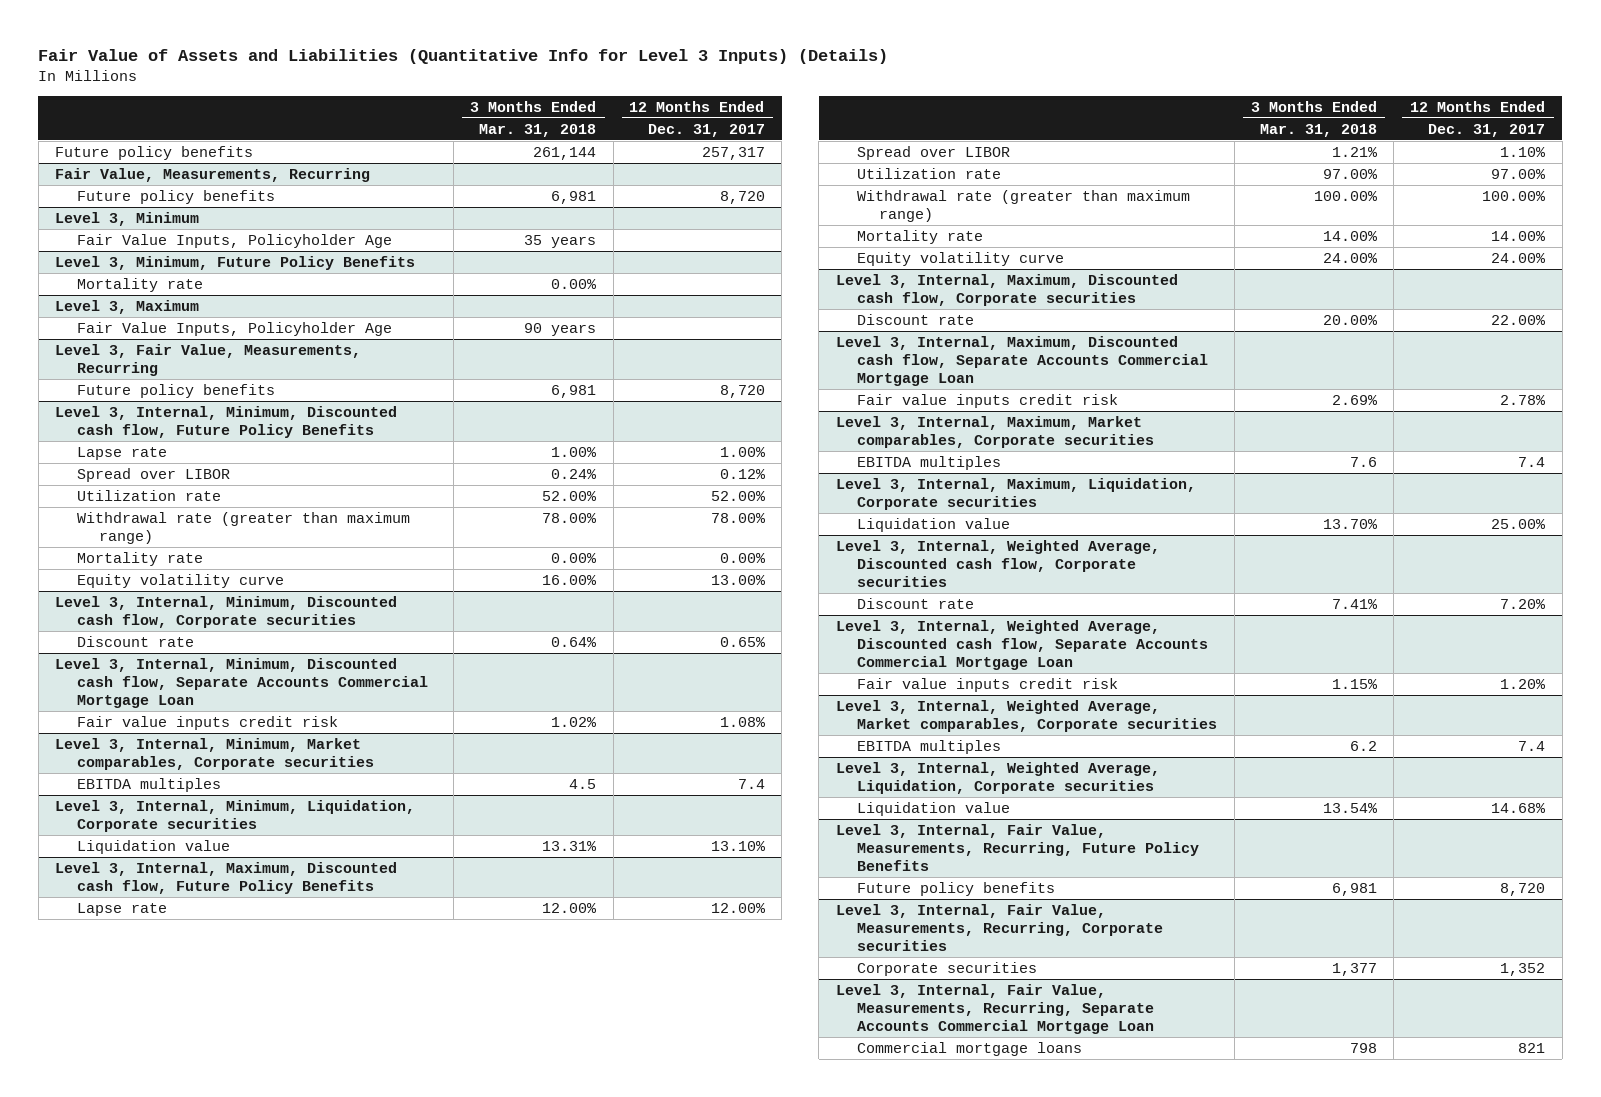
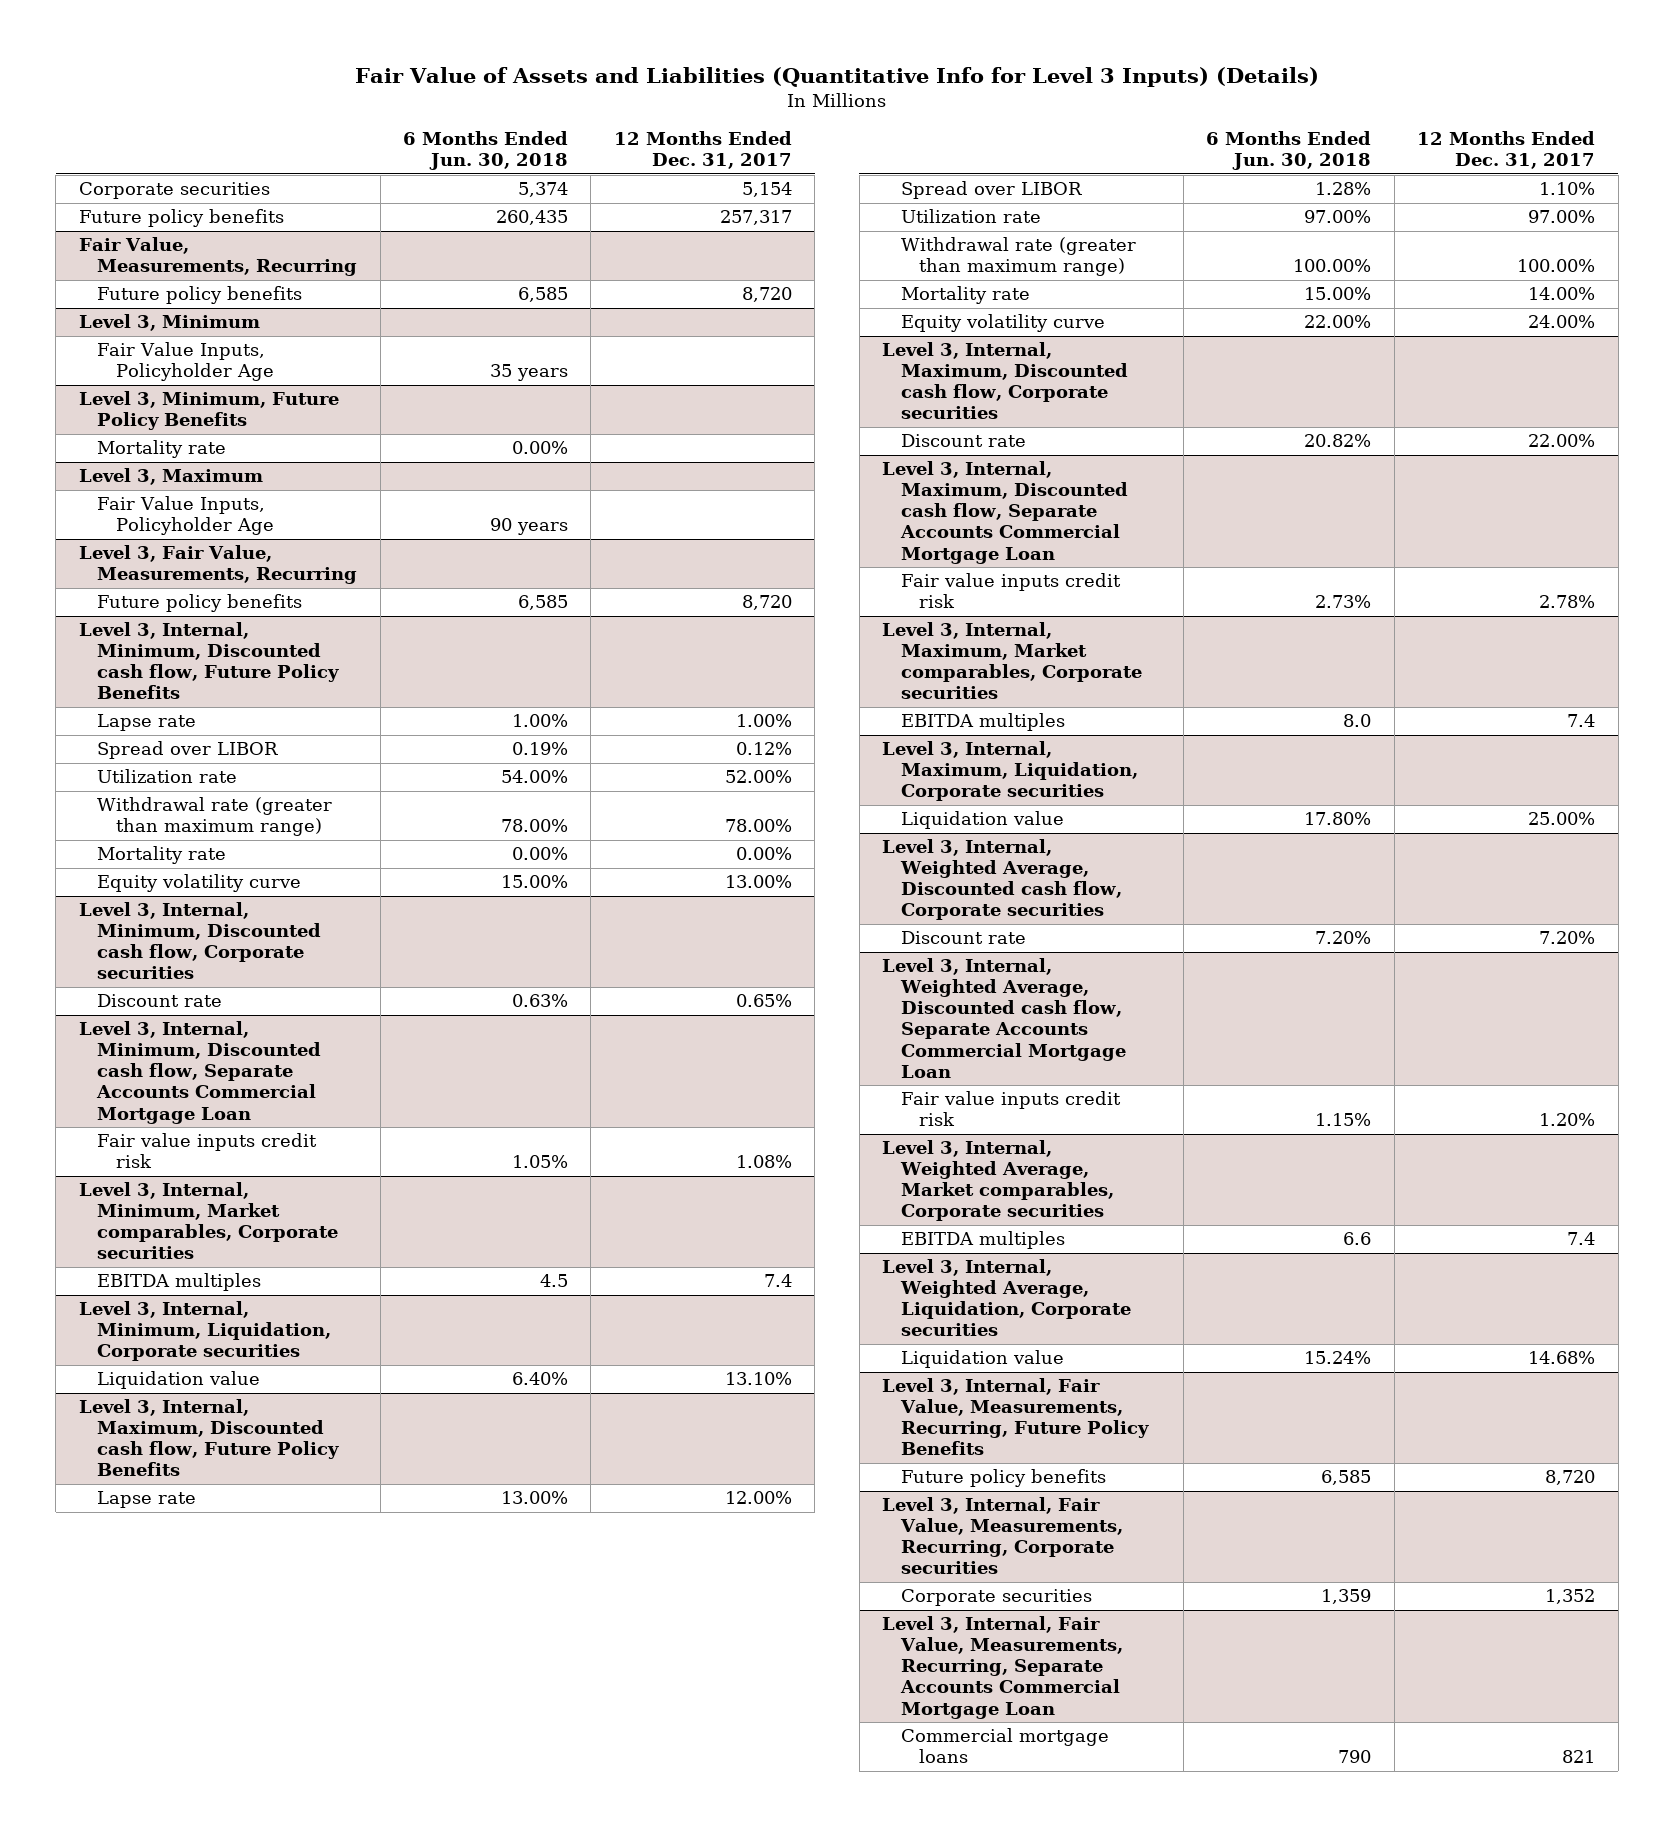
- | 3 Months Ended Mar. 31, 2018 | 12 Months Ended Dec. 31, 2017
+ | 6 Months Ended Jun. 30, 2018 | 12 Months Ended Dec. 31, 2017
+ Corporate securities | 5,374 | 5,154

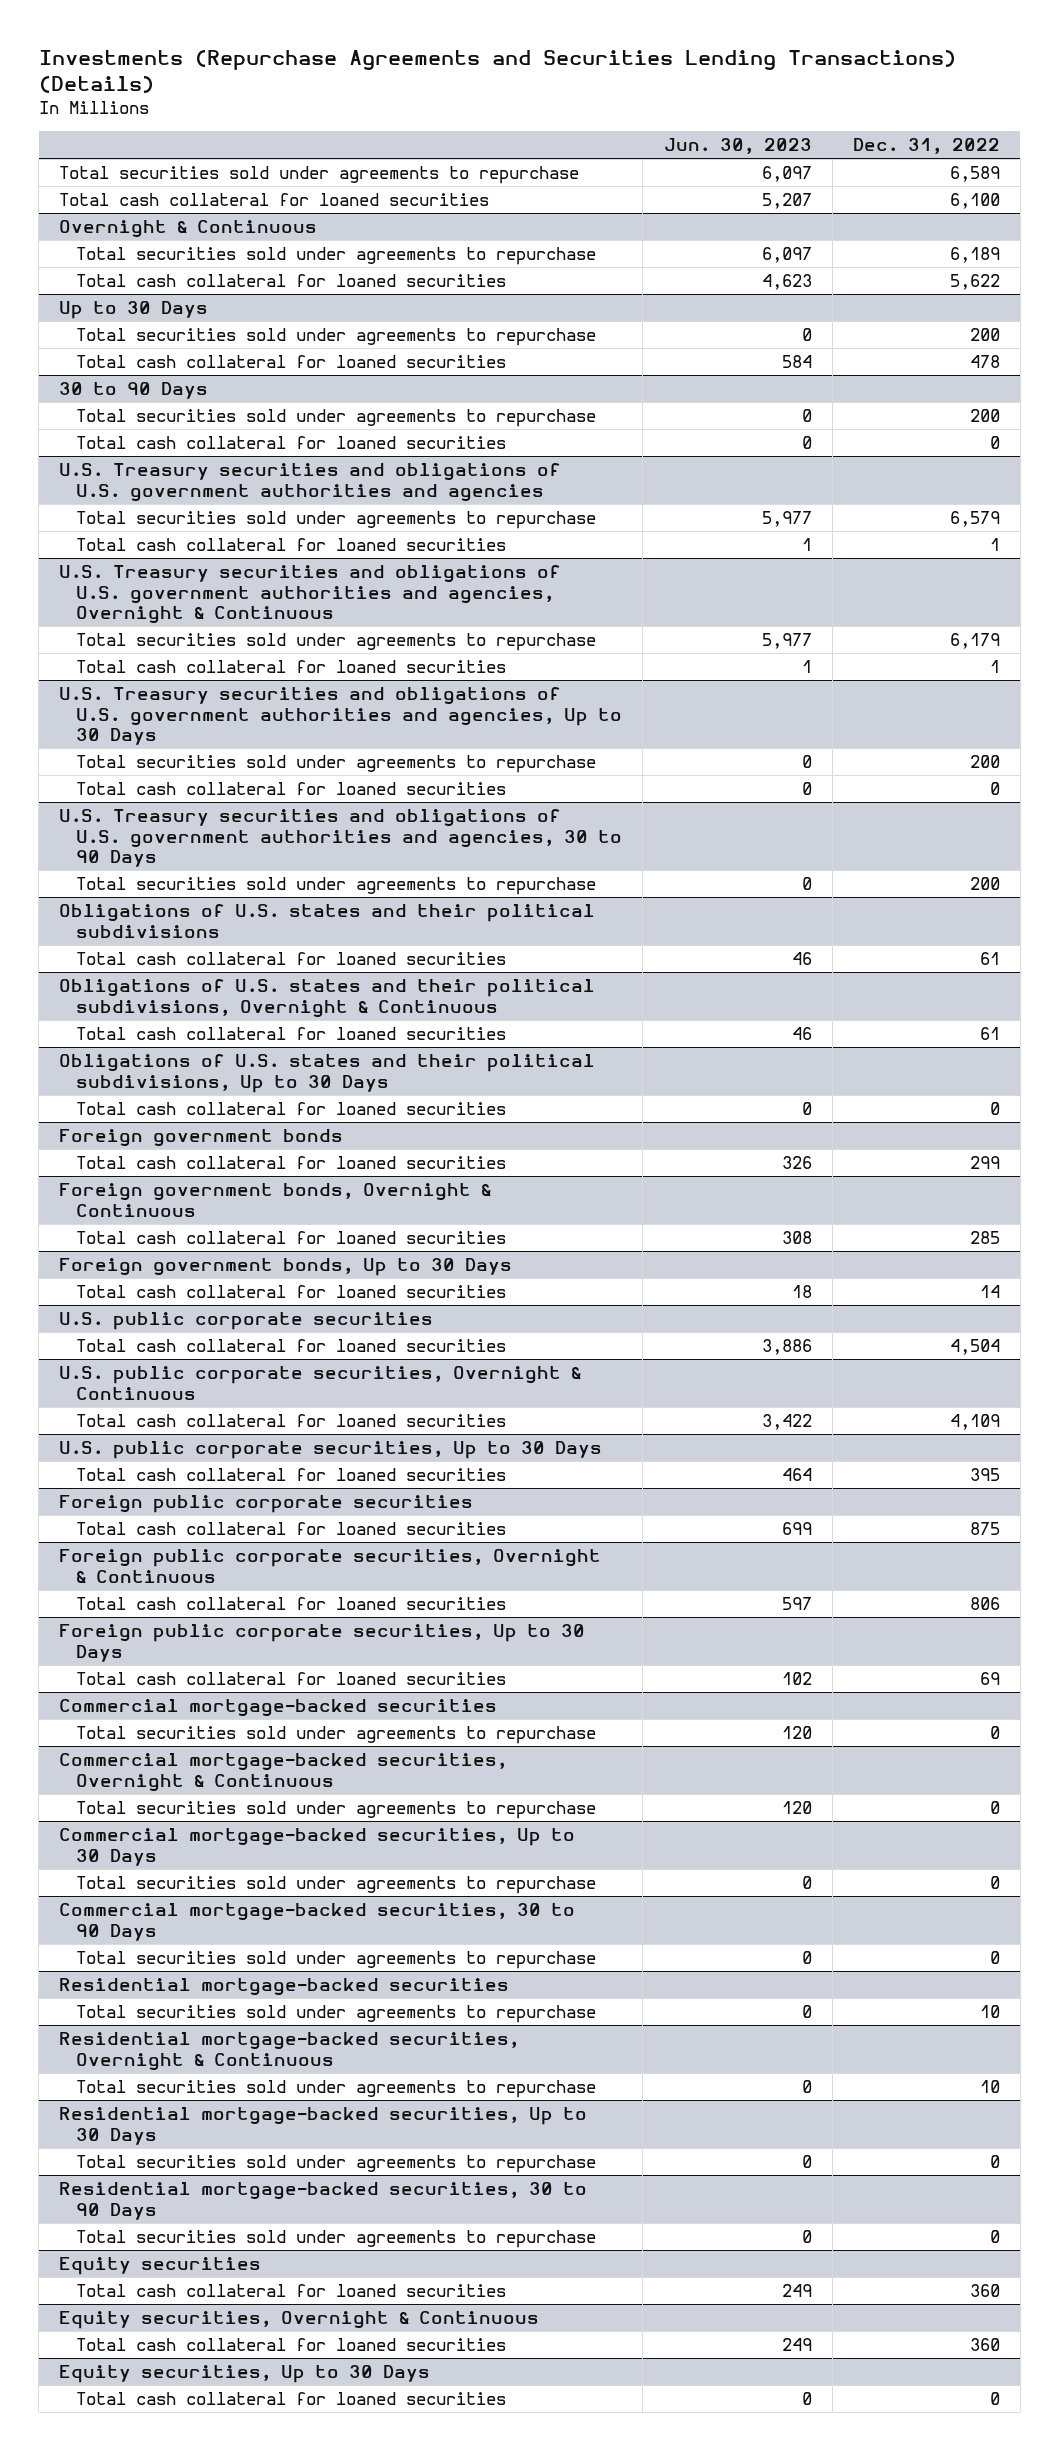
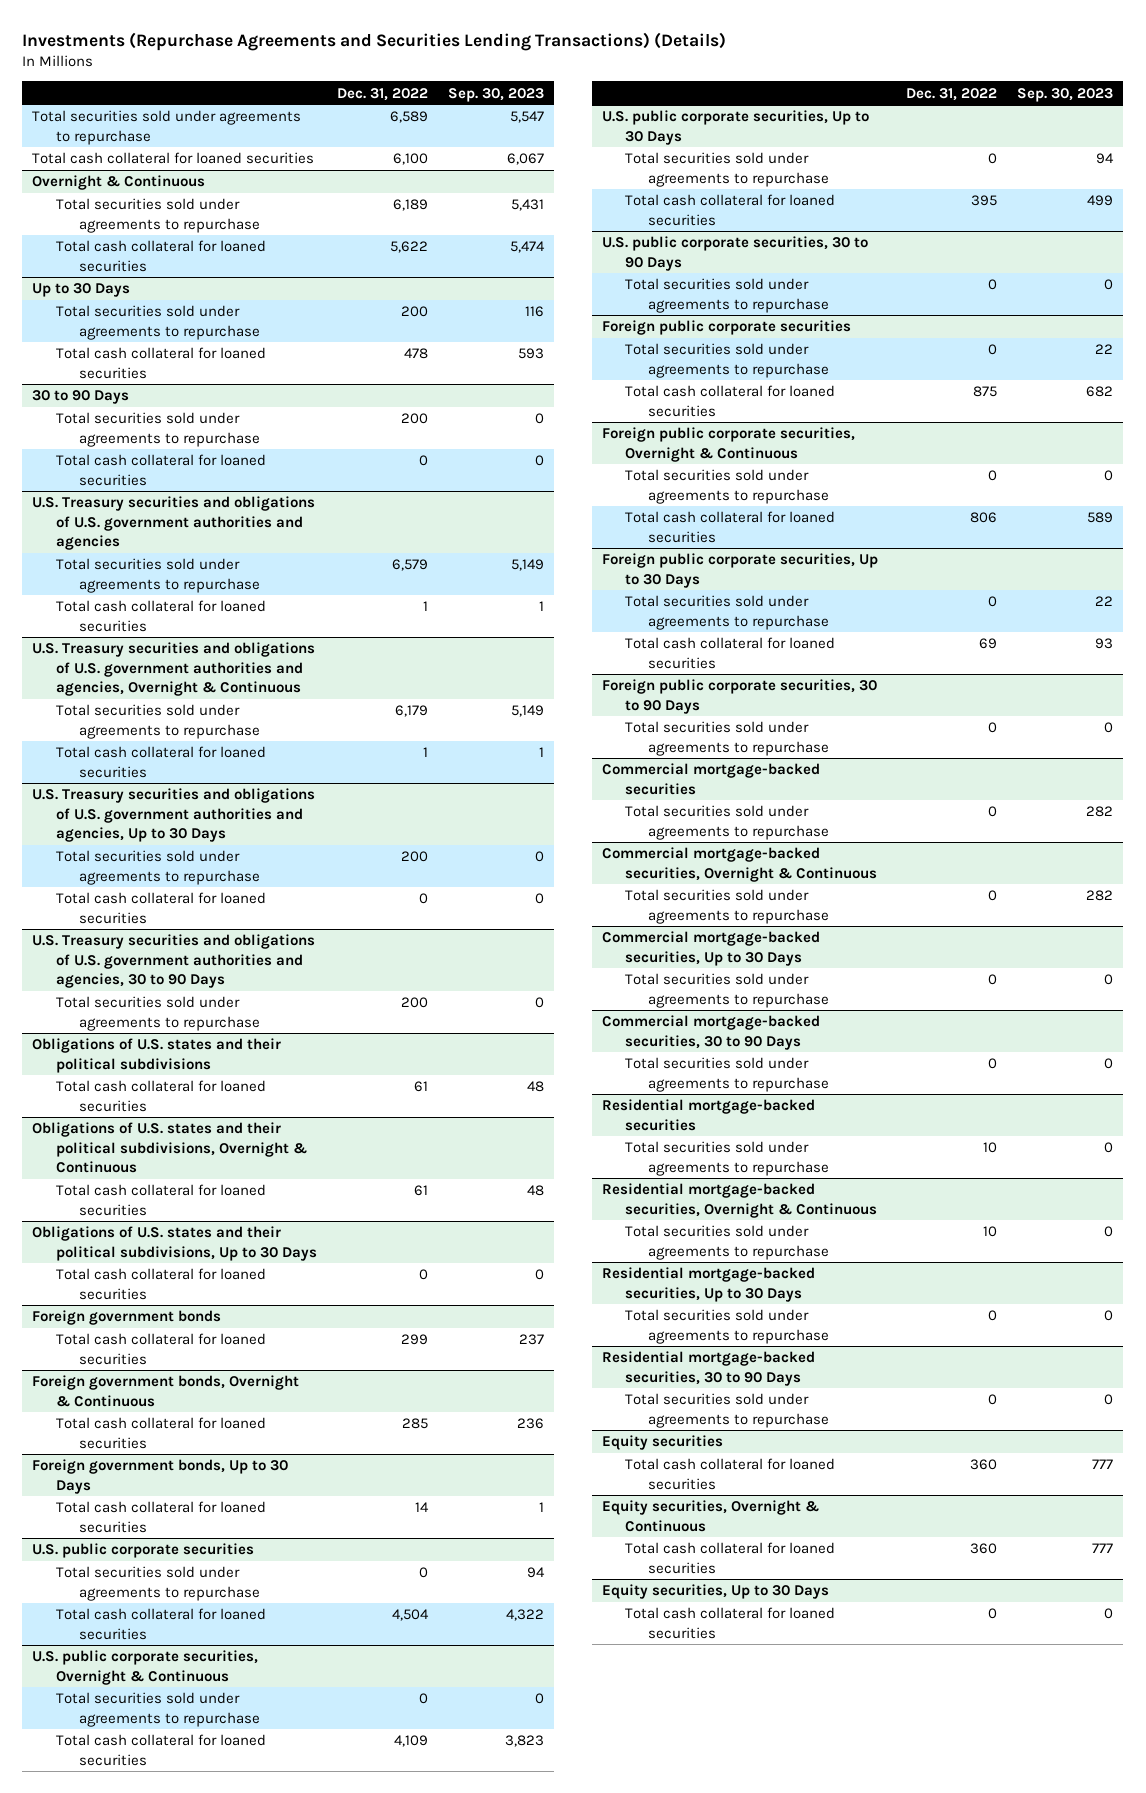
- | Jun. 30, 2023 | Dec. 31, 2022
+ | Dec. 31, 2022 | Sep. 30, 2023
@ U.S. public corporate securities
+ Total securities sold under agreements to repurchase | 0 | 94
@ U.S. public corporate securities, Overnight & Continuous
+ Total securities sold under agreements to repurchase | 0 | 0
@ U.S. public corporate securities, Up to 30 Days
+ Total securities sold under agreements to repurchase | 0 | 94
+ U.S. public corporate securities, 30 to 90 Days
+ Total securities sold under agreements to repurchase | 0 | 0
@ Foreign public corporate securities
+ Total securities sold under agreements to repurchase | 0 | 22
@ Foreign public corporate securities, Overnight & Continuous
+ Total securities sold under agreements to repurchase | 0 | 0
@ Foreign public corporate securities, Up to 30 Days
+ Total securities sold under agreements to repurchase | 0 | 22
+ Foreign public corporate securities, 30 to 90 Days
+ Total securities sold under agreements to repurchase | 0 | 0

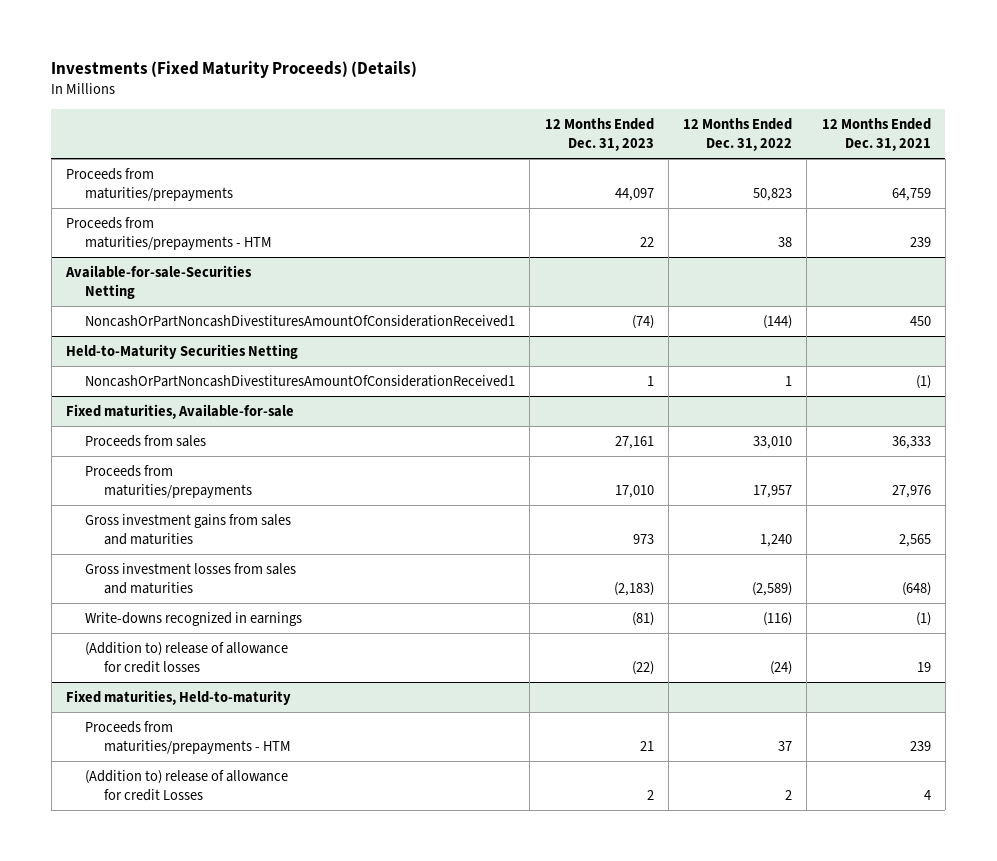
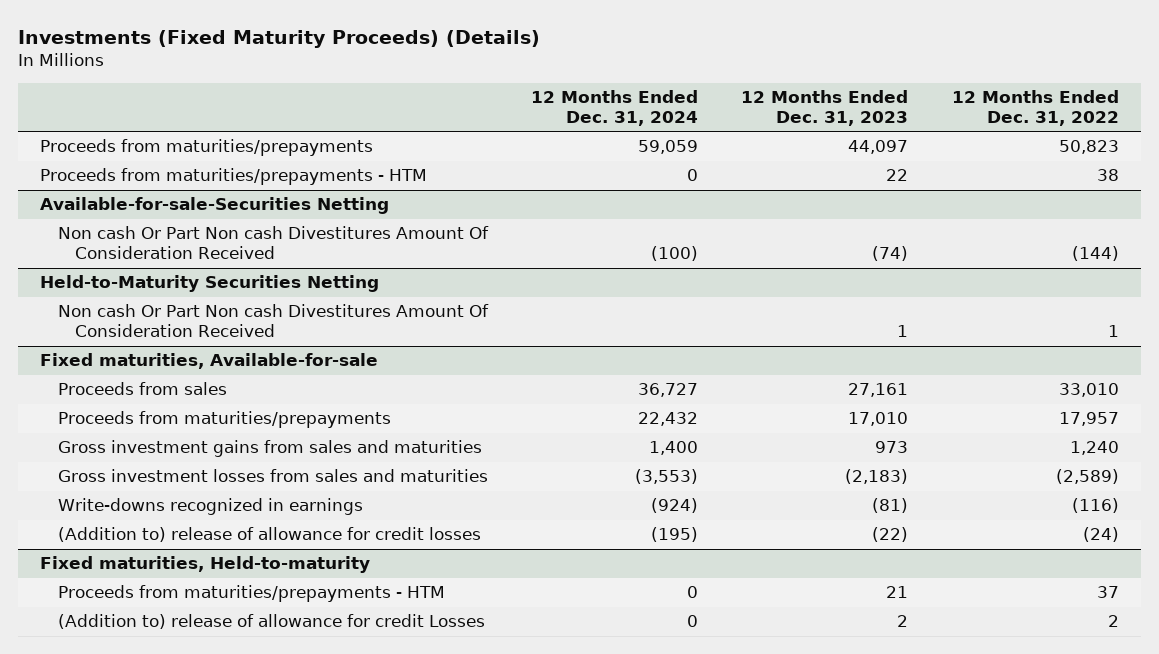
- | 12 Months Ended Dec. 31, 2023 | 12 Months Ended Dec. 31, 2022 | 12 Months Ended Dec. 31, 2021
+ | 12 Months Ended Dec. 31, 2024 | 12 Months Ended Dec. 31, 2023 | 12 Months Ended Dec. 31, 2022
@ Available-for-sale-Securities Netting
- NoncashOrPartNoncashDivestituresAmountOfConsiderationReceived1 | (74) | (144) | 450
+ Non cash Or Part Non cash Divestitures Amount Of Consideration Received | (100) | (74) | (144)
@ Held-to-Maturity Securities Netting
- NoncashOrPartNoncashDivestituresAmountOfConsiderationReceived1 | 1 | 1 | (1)
+ Non cash Or Part Non cash Divestitures Amount Of Consideration Received | | 1 | 1

